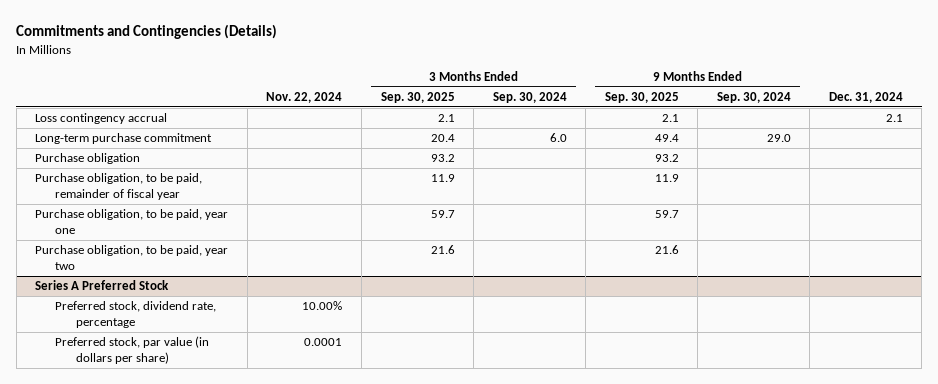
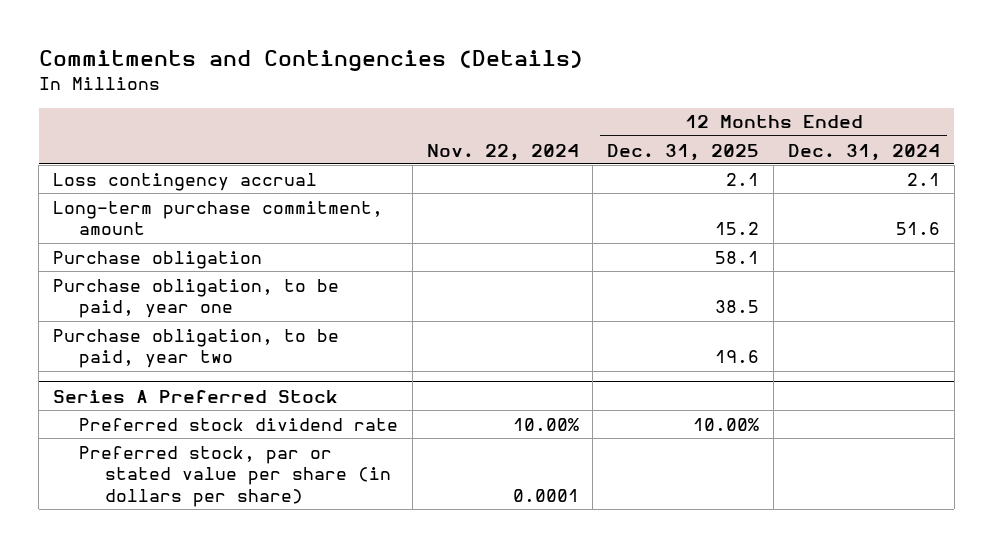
- | Nov. 22, 2024 | 3 Months Ended Sep. 30, 2025 | 3 Months Ended Sep. 30, 2024 | 9 Months Ended Sep. 30, 2025 | 9 Months Ended Sep. 30, 2024 | Dec. 31, 2024
+ | Nov. 22, 2024 | 12 Months Ended Dec. 31, 2025 | 12 Months Ended Dec. 31, 2024
- Long-term purchase commitment | | 20.4 | 6.0 | 49.4 | 29.0 |
+ Long-term purchase commitment, amount | | 15.2 | 51.6
- Purchase obligation, to be paid, remainder of fiscal year | | 11.9 | | 11.9 | |
@ Series A Preferred Stock
- Preferred stock, dividend rate, percentage | 10.00% | | | | |
- Preferred stock, par value (in dollars per share) | 0.0001 | | | | |
+ Preferred stock dividend rate | 10.00% | 10.00% |
+ Preferred stock, par or stated value per share (in dollars per share) | 0.0001 | |

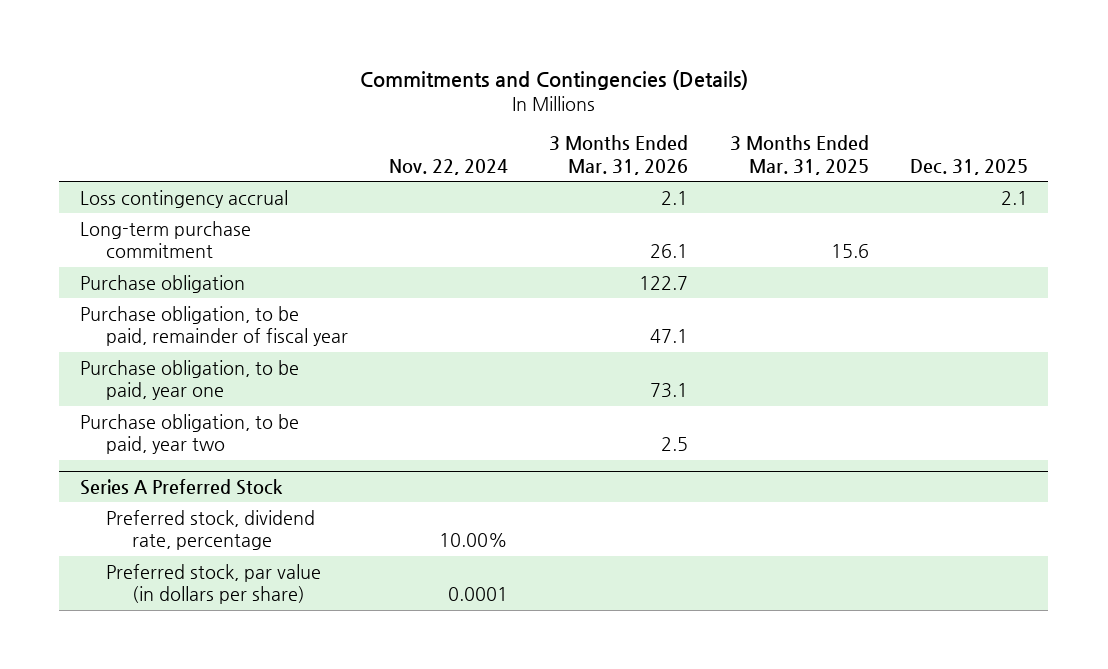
- | Nov. 22, 2024 | 12 Months Ended Dec. 31, 2025 | 12 Months Ended Dec. 31, 2024
+ | Nov. 22, 2024 | 3 Months Ended Mar. 31, 2026 | 3 Months Ended Mar. 31, 2025 | Dec. 31, 2025
- Long-term purchase commitment, amount | | 15.2 | 51.6
+ Long-term purchase commitment | | 26.1 | 15.6 |
+ Purchase obligation, to be paid, remainder of fiscal year | | 47.1 | |
@ Series A Preferred Stock
- Preferred stock dividend rate | 10.00% | 10.00% |
- Preferred stock, par or stated value per share (in dollars per share) | 0.0001 | |
+ Preferred stock, dividend rate, percentage | 10.00% | | |
+ Preferred stock, par value (in dollars per share) | 0.0001 | | |

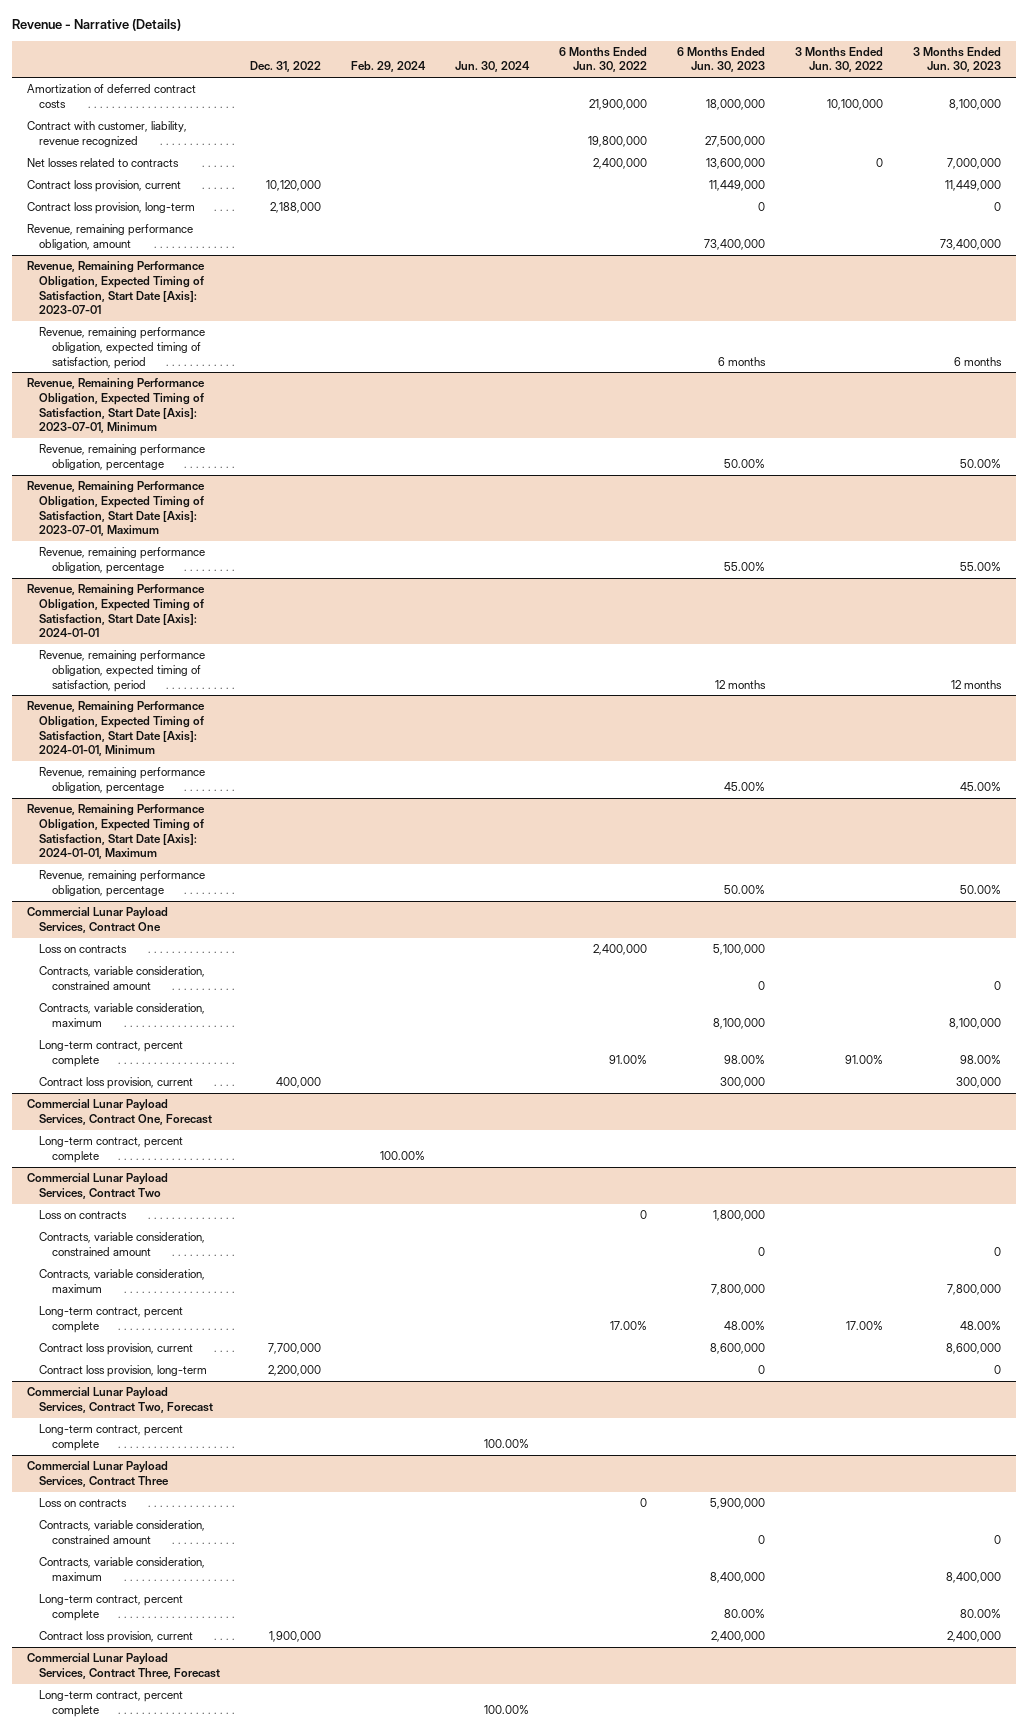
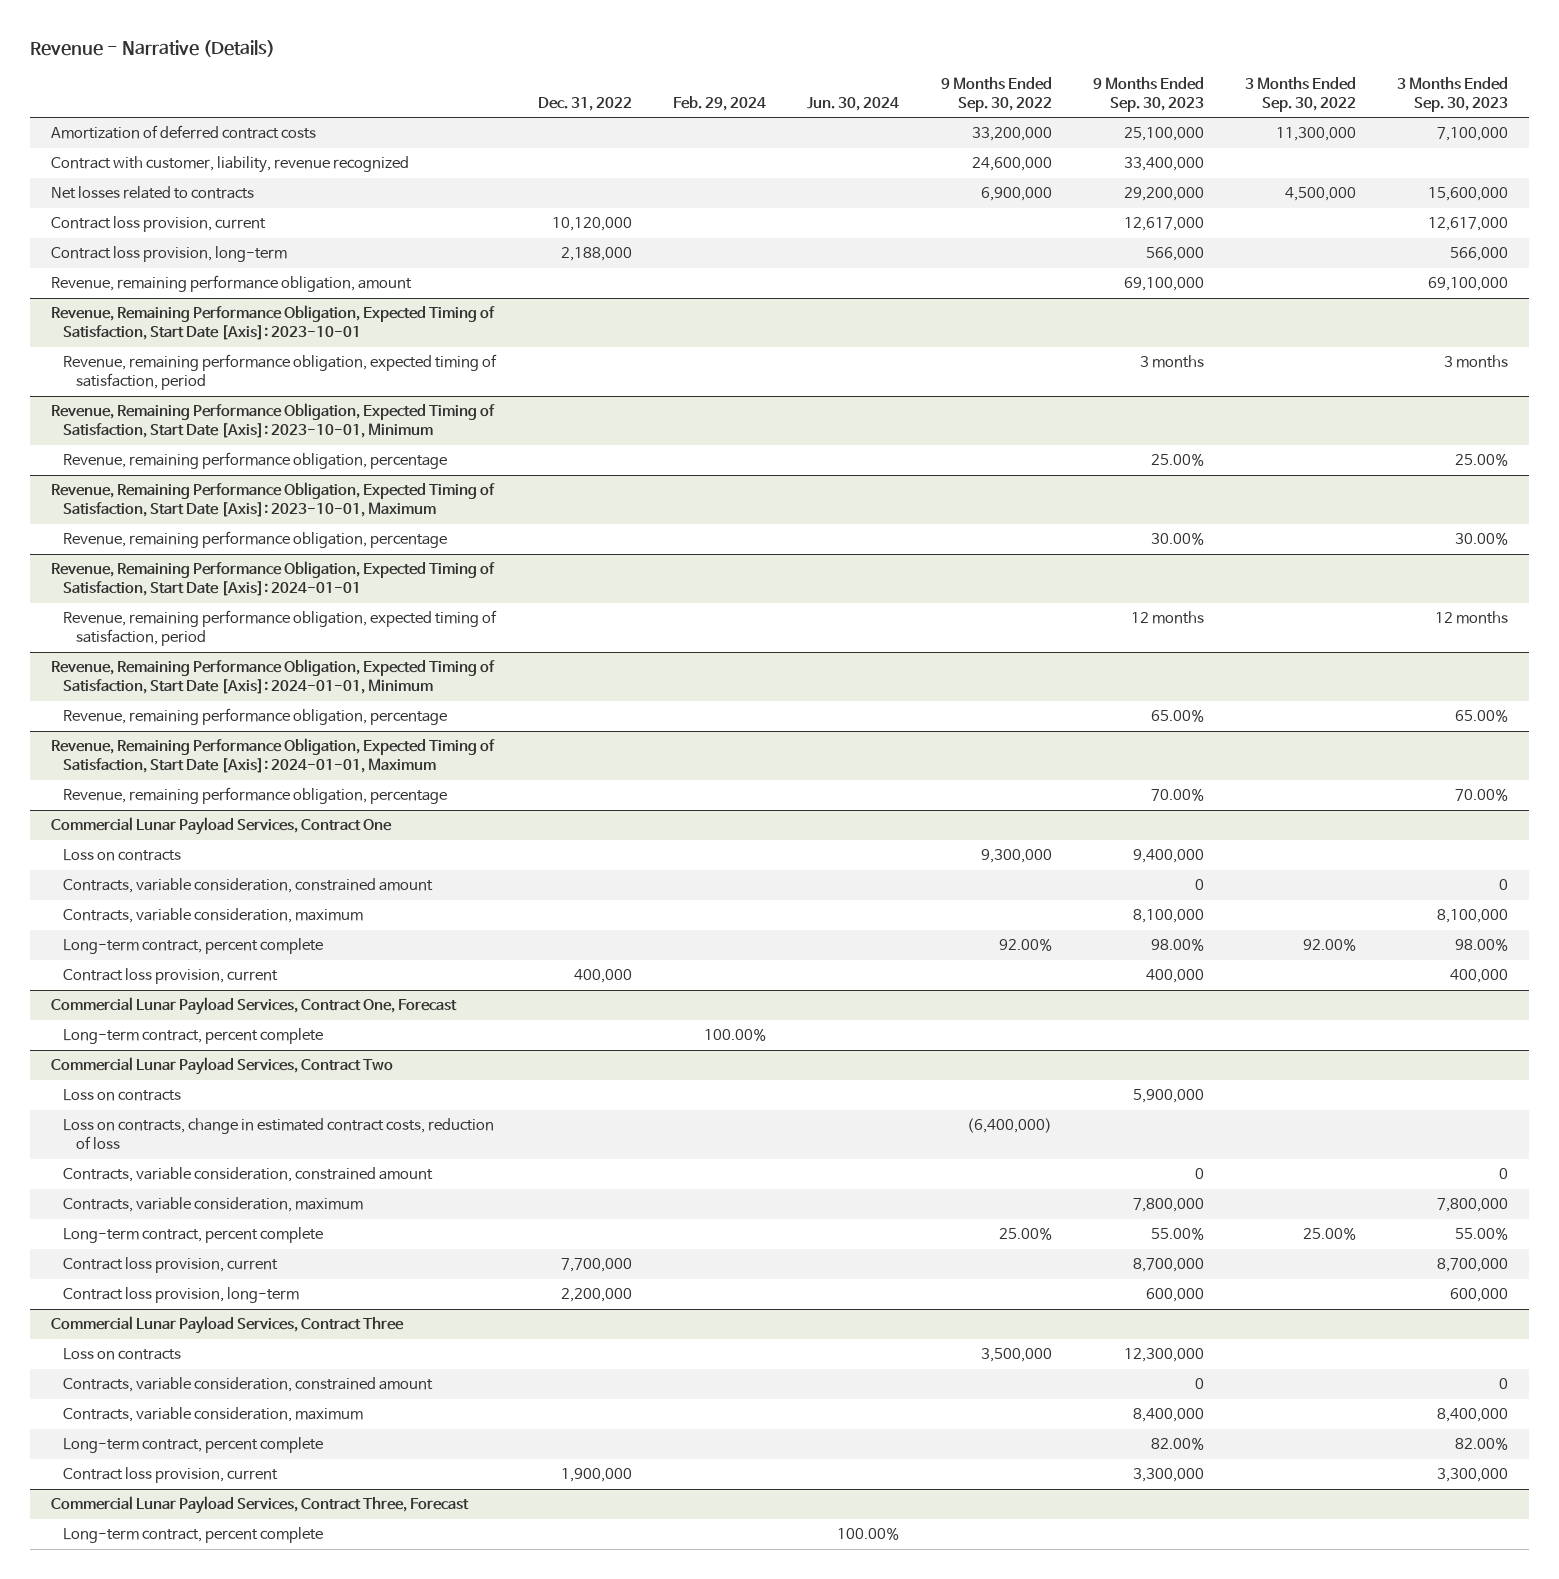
- | Dec. 31, 2022 | Feb. 29, 2024 | Jun. 30, 2024 | 6 Months Ended Jun. 30, 2022 | 6 Months Ended Jun. 30, 2023 | 3 Months Ended Jun. 30, 2022 | 3 Months Ended Jun. 30, 2023
+ | Dec. 31, 2022 | Feb. 29, 2024 | Jun. 30, 2024 | 9 Months Ended Sep. 30, 2022 | 9 Months Ended Sep. 30, 2023 | 3 Months Ended Sep. 30, 2022 | 3 Months Ended Sep. 30, 2023
- Revenue, Remaining Performance Obligation, Expected Timing of Satisfaction, Start Date [Axis]: 2023-07-01
- Revenue, remaining performance obligation, expected timing of satisfaction, period | | | | | 6 months | | 6 months
- Revenue, Remaining Performance Obligation, Expected Timing of Satisfaction, Start Date [Axis]: 2023-07-01, Minimum
+ Revenue, Remaining Performance Obligation, Expected Timing of Satisfaction, Start Date [Axis]: 2023-10-01
+ Revenue, remaining performance obligation, expected timing of satisfaction, period | | | | | 3 months | | 3 months
+ Revenue, Remaining Performance Obligation, Expected Timing of Satisfaction, Start Date [Axis]: 2023-10-01, Minimum
- Revenue, Remaining Performance Obligation, Expected Timing of Satisfaction, Start Date [Axis]: 2023-07-01, Maximum
+ Revenue, Remaining Performance Obligation, Expected Timing of Satisfaction, Start Date [Axis]: 2023-10-01, Maximum
@ Commercial Lunar Payload Services, Contract Two
+ Loss on contracts, change in estimated contract costs, reduction of loss | | | | (6,400,000) | | |
- Commercial Lunar Payload Services, Contract Two, Forecast
- Long-term contract, percent complete | | | 100.00% | | | |

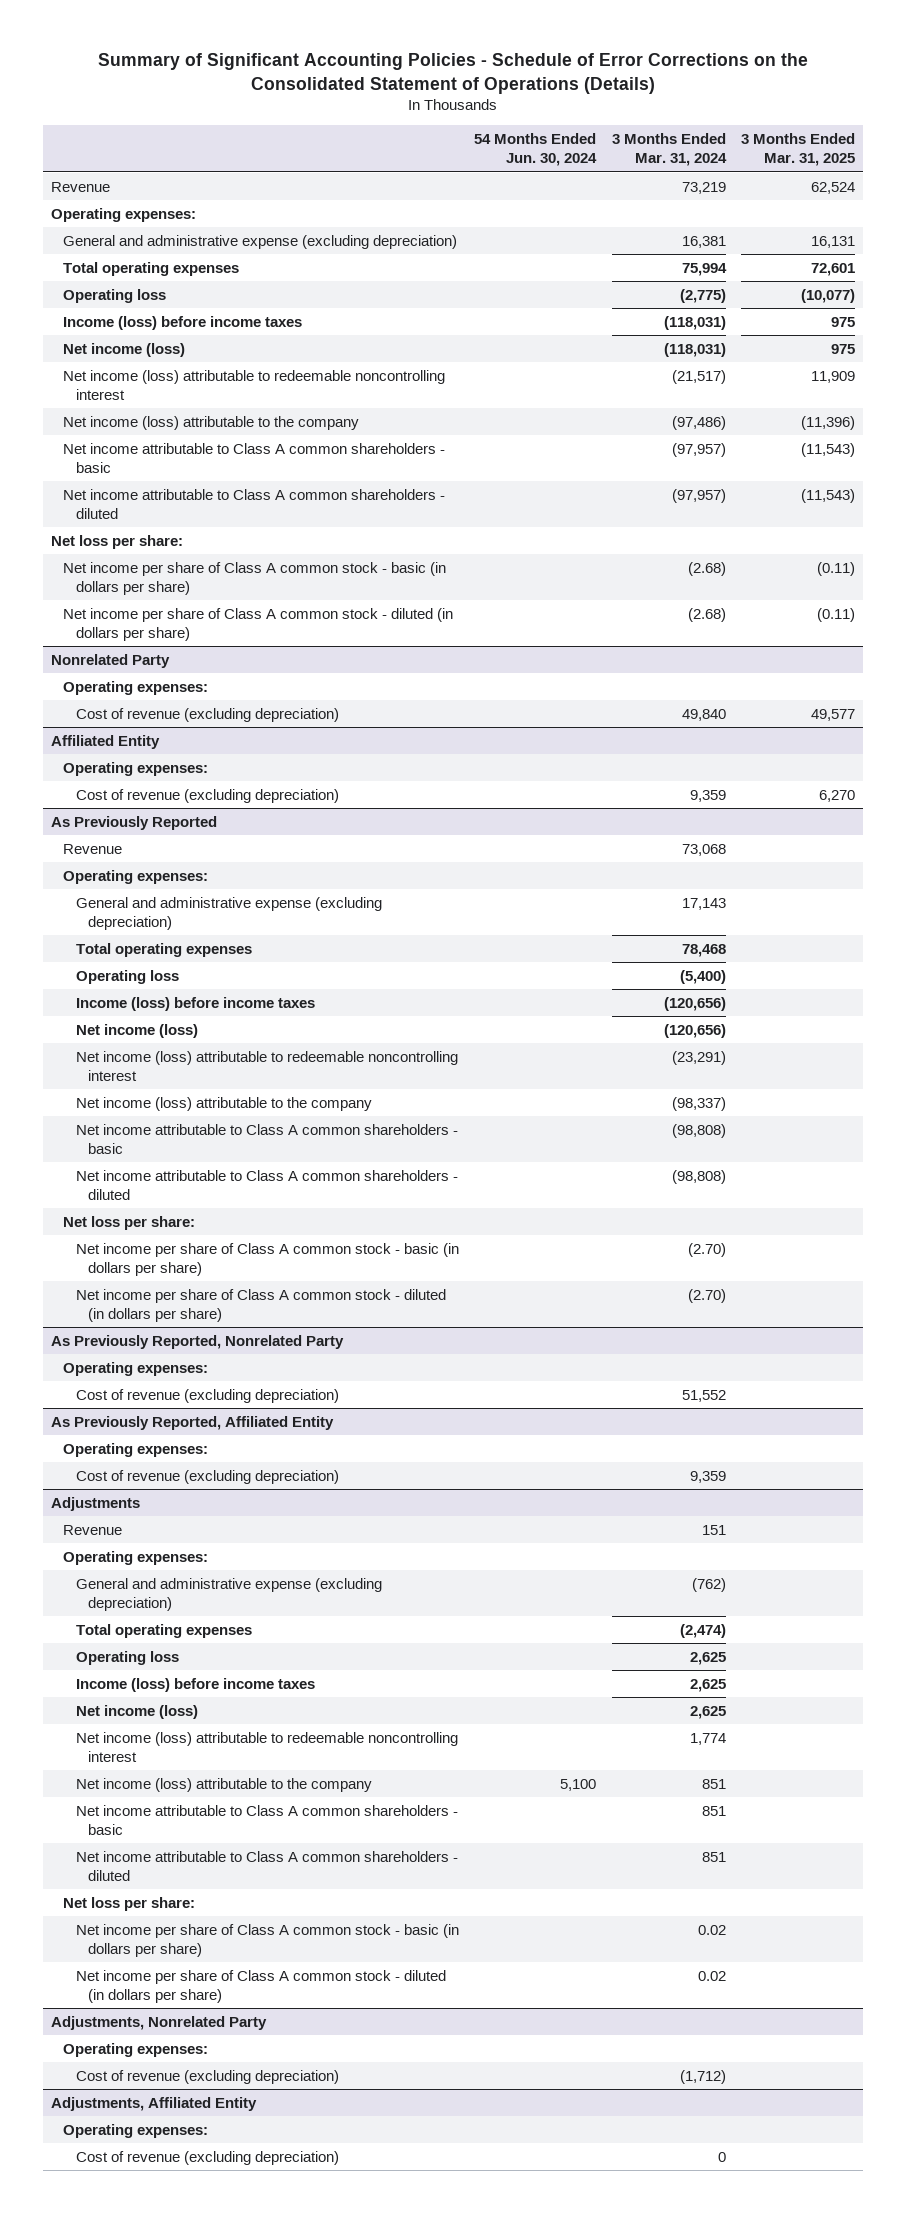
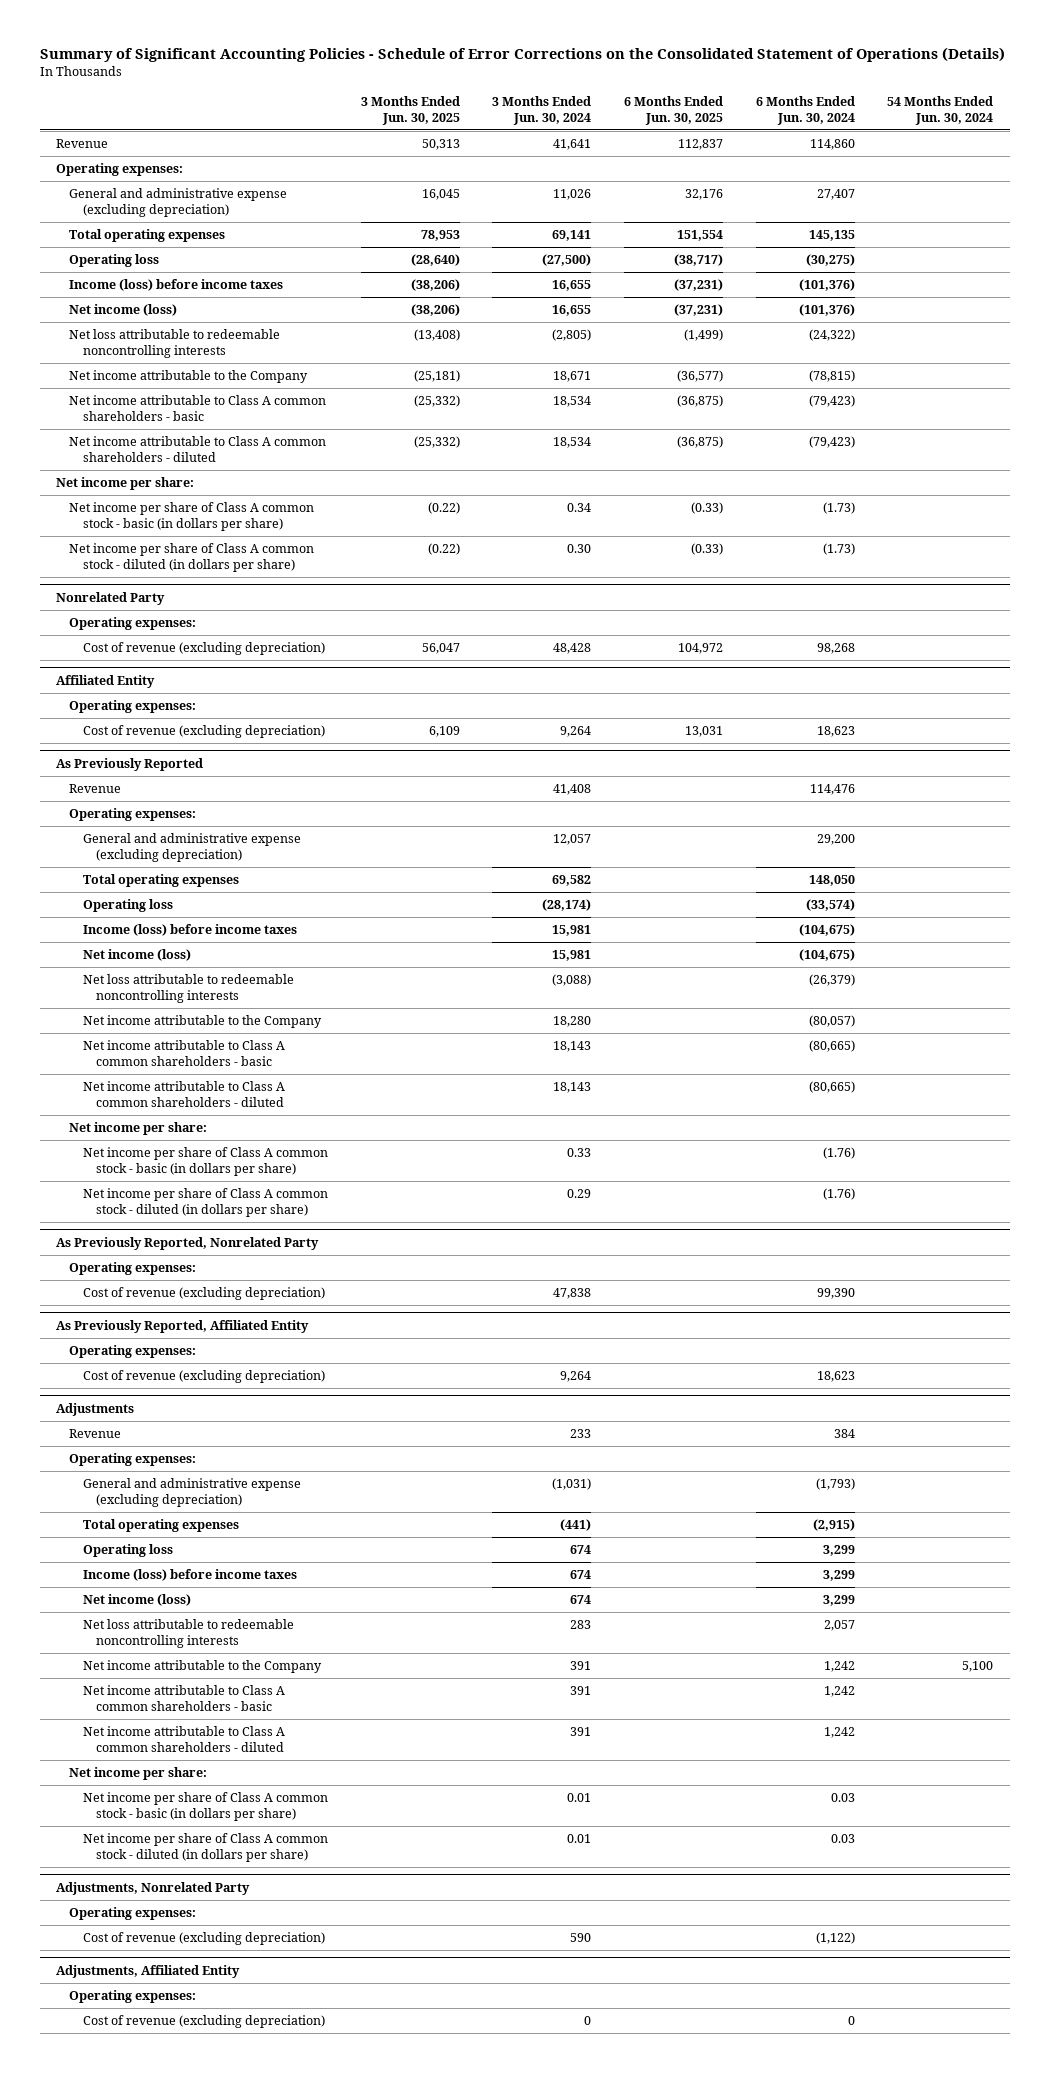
- | 54 Months Ended Jun. 30, 2024 | 3 Months Ended Mar. 31, 2024 | 3 Months Ended Mar. 31, 2025
+ | 3 Months Ended Jun. 30, 2025 | 3 Months Ended Jun. 30, 2024 | 6 Months Ended Jun. 30, 2025 | 6 Months Ended Jun. 30, 2024 | 54 Months Ended Jun. 30, 2024
- Net income (loss) attributable to redeemable noncontrolling interest | | (21,517) | 11,909
- Net income (loss) attributable to the company | | (97,486) | (11,396)
+ Net loss attributable to redeemable noncontrolling interests | (13,408) | (2,805) | (1,499) | (24,322) |
+ Net income attributable to the Company | (25,181) | 18,671 | (36,577) | (78,815) |
- Net loss per share:
+ Net income per share:
@ As Previously Reported
- Net income (loss) attributable to redeemable noncontrolling interest | | (23,291) |
- Net income (loss) attributable to the company | | (98,337) |
+ Net loss attributable to redeemable noncontrolling interests | | (3,088) | | (26,379) |
+ Net income attributable to the Company | | 18,280 | | (80,057) |
- Net loss per share:
+ Net income per share:
@ Adjustments
- Net income (loss) attributable to redeemable noncontrolling interest | | 1,774 |
- Net income (loss) attributable to the company | 5,100 | 851 |
+ Net loss attributable to redeemable noncontrolling interests | | 283 | | 2,057 |
+ Net income attributable to the Company | | 391 | | 1,242 | 5,100
- Net loss per share:
+ Net income per share:

